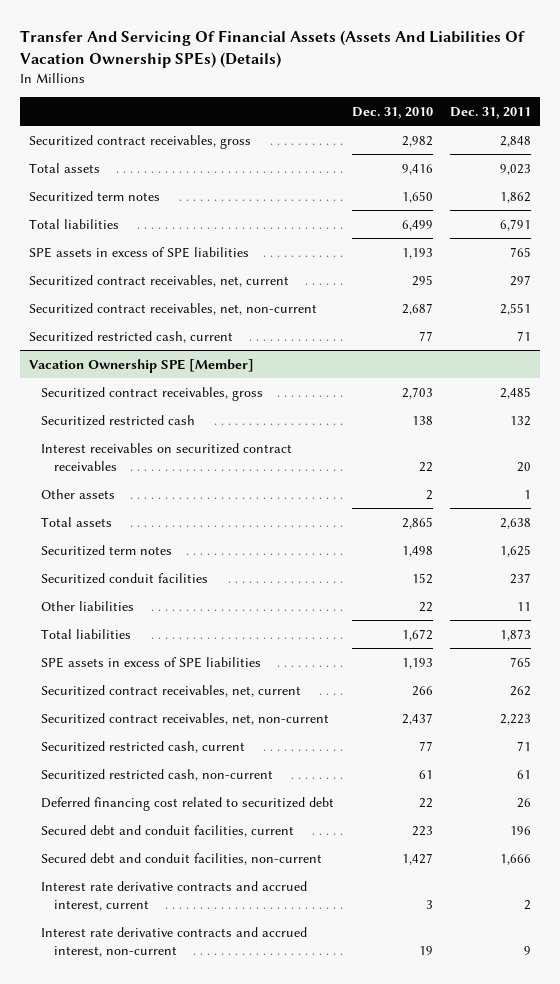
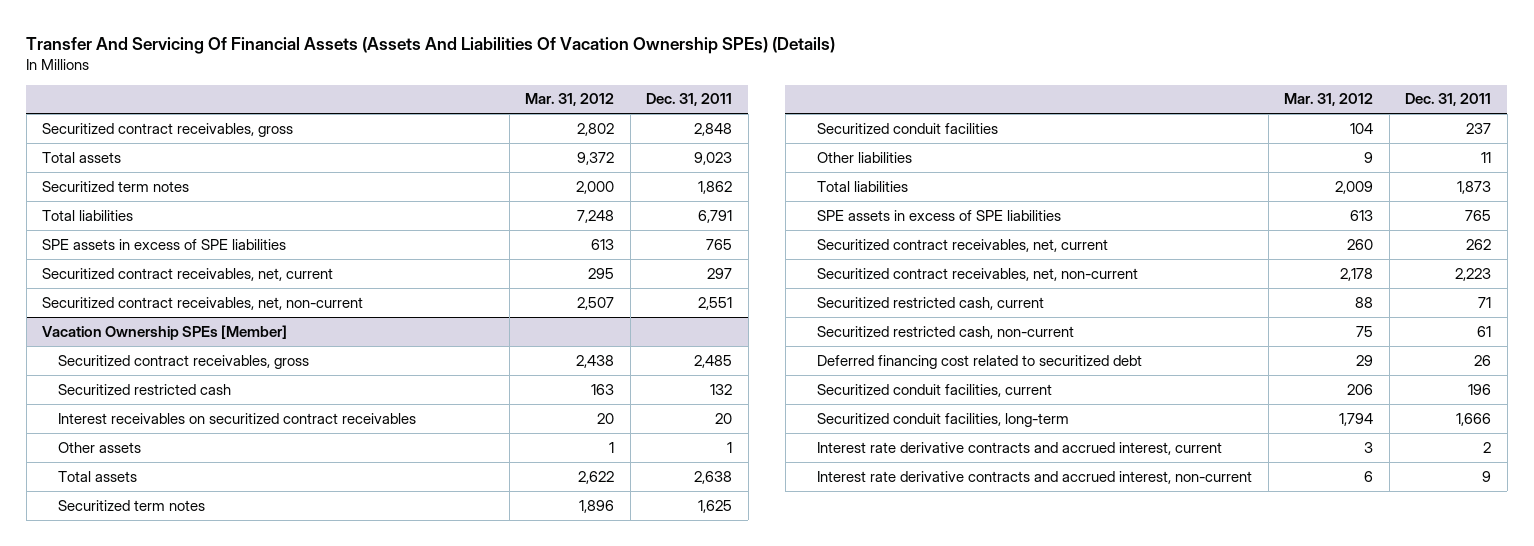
- | Dec. 31, 2010 | Dec. 31, 2011
+ | Mar. 31, 2012 | Dec. 31, 2011
- Securitized restricted cash, current | 77 | 71
- Vacation Ownership SPE [Member]
+ Vacation Ownership SPEs [Member]
- Secured debt and conduit facilities, current | 223 | 196
- Secured debt and conduit facilities, non-current | 1,427 | 1,666
+ Securitized conduit facilities, current | 206 | 196
+ Securitized conduit facilities, long-term | 1,794 | 1,666

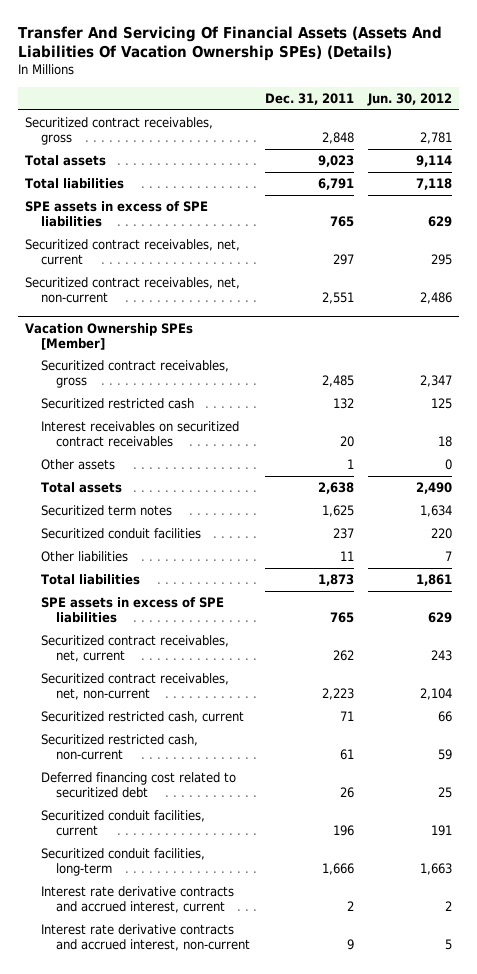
- | Mar. 31, 2012 | Dec. 31, 2011
+ | Dec. 31, 2011 | Jun. 30, 2012
- Securitized term notes | 2,000 | 1,862

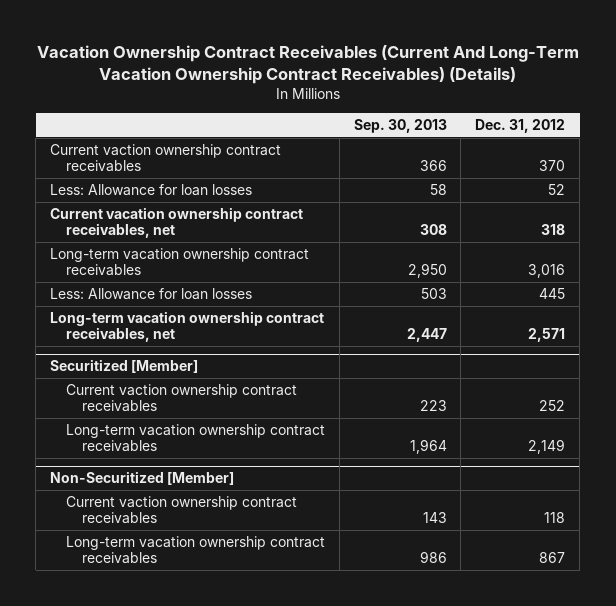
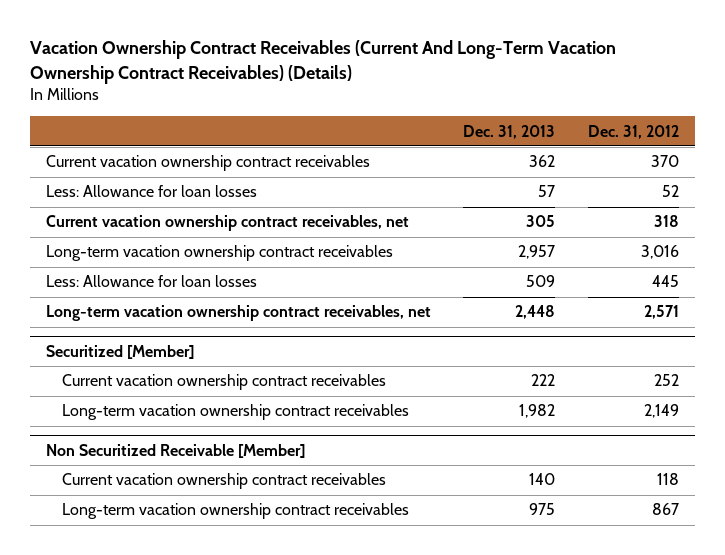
- | Sep. 30, 2013 | Dec. 31, 2012
+ | Dec. 31, 2013 | Dec. 31, 2012
- Current vaction ownership contract receivables | 366 | 370
+ Current vacation ownership contract receivables | 362 | 370
@ Securitized [Member]
- Current vaction ownership contract receivables | 223 | 252
+ Current vacation ownership contract receivables | 222 | 252
- Non-Securitized [Member]
- Current vaction ownership contract receivables | 143 | 118
+ Non Securitized Receivable [Member]
+ Current vacation ownership contract receivables | 140 | 118

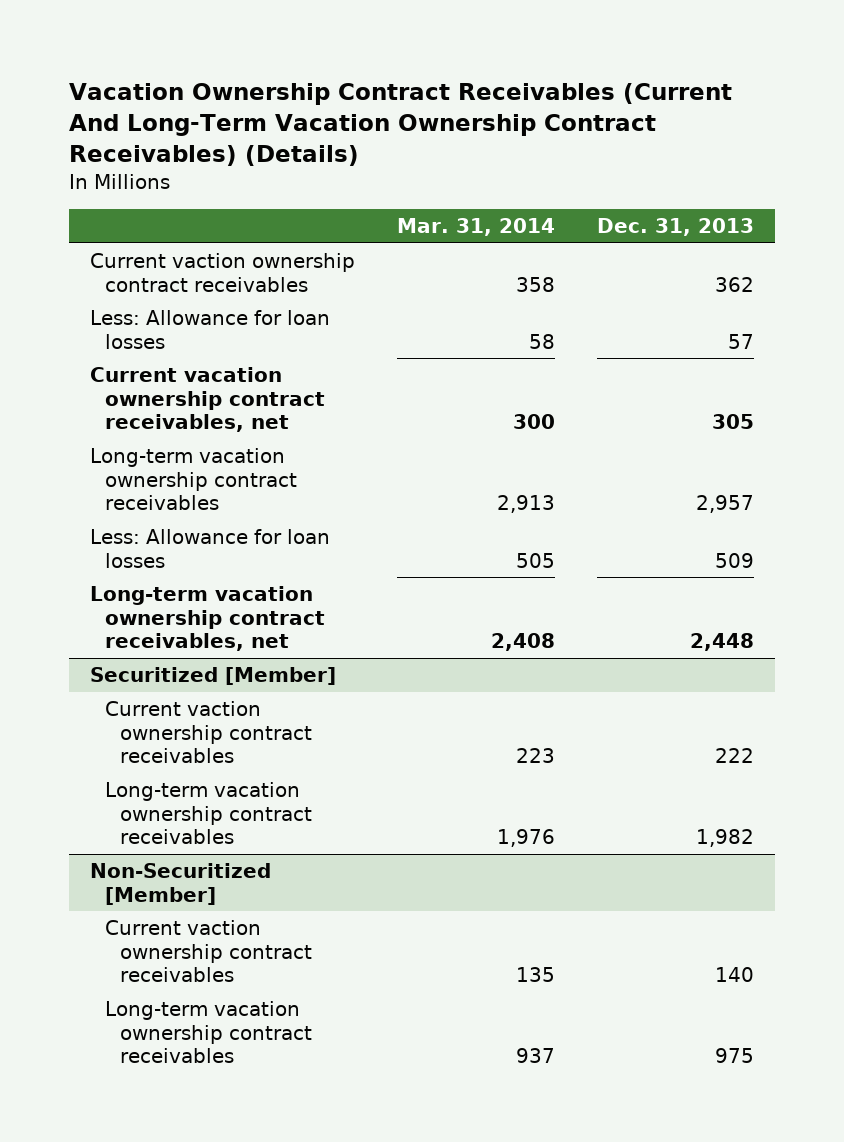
- | Dec. 31, 2013 | Dec. 31, 2012
+ | Mar. 31, 2014 | Dec. 31, 2013
- Current vacation ownership contract receivables | 362 | 370
+ Current vaction ownership contract receivables | 358 | 362
@ Securitized [Member]
- Current vacation ownership contract receivables | 222 | 252
+ Current vaction ownership contract receivables | 223 | 222
- Non Securitized Receivable [Member]
- Current vacation ownership contract receivables | 140 | 118
+ Non-Securitized [Member]
+ Current vaction ownership contract receivables | 135 | 140

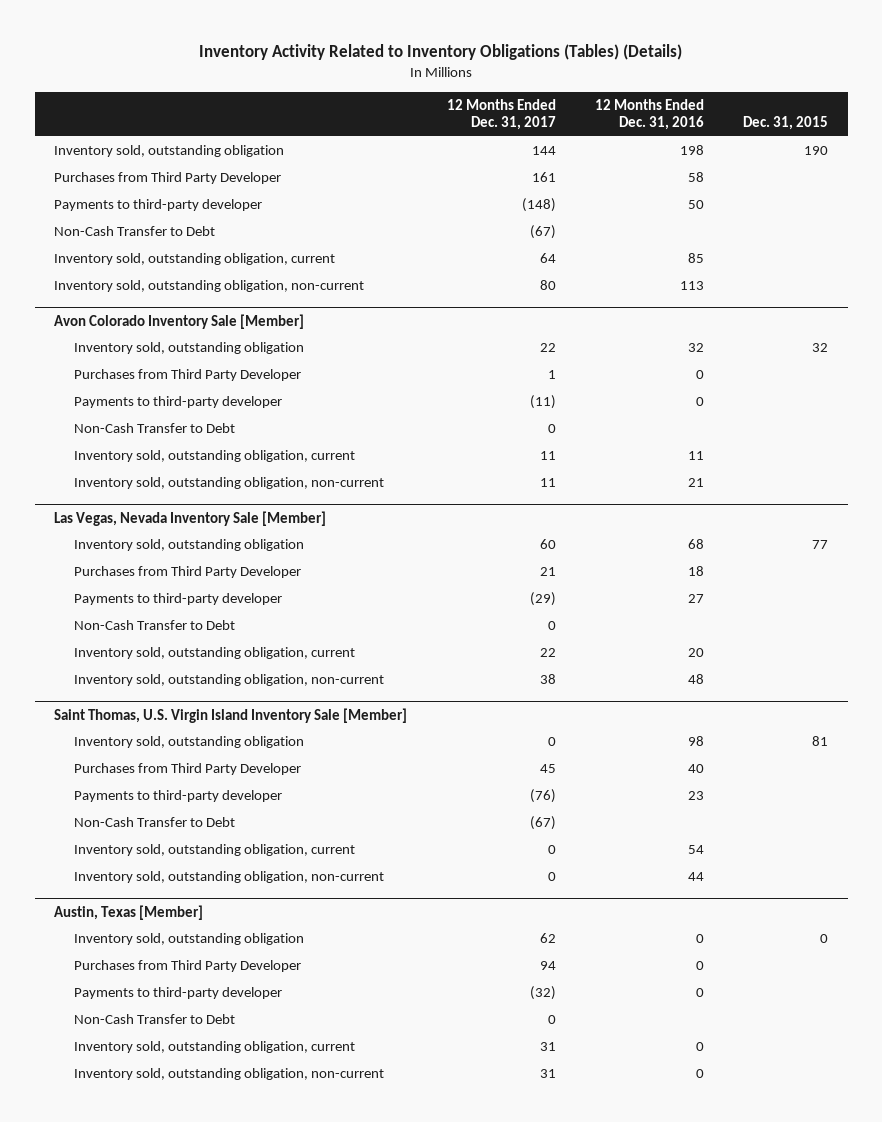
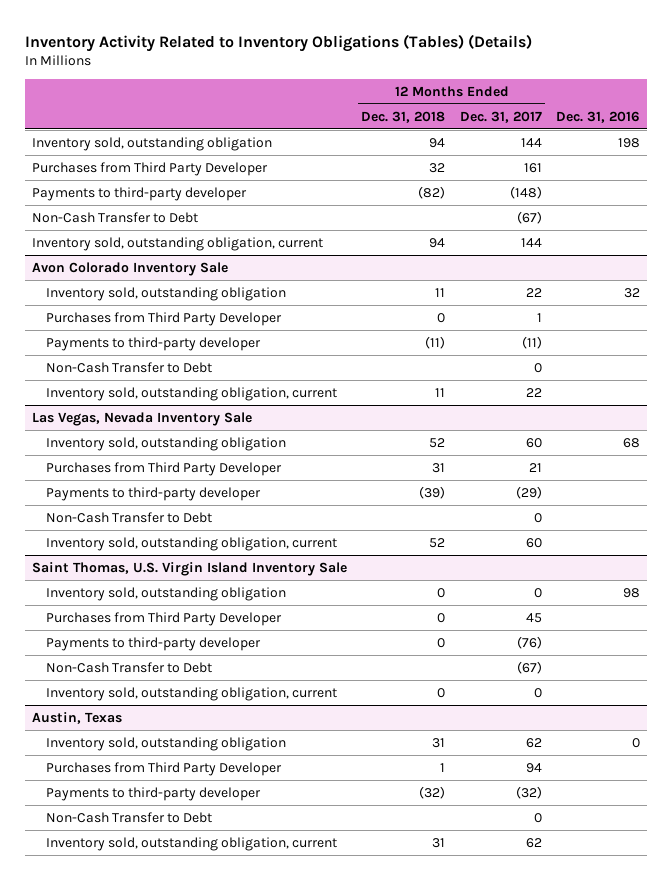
- | 12 Months Ended Dec. 31, 2017 | 12 Months Ended Dec. 31, 2016 | Dec. 31, 2015
+ | 12 Months Ended Dec. 31, 2018 | 12 Months Ended Dec. 31, 2017 | Dec. 31, 2016
- Inventory sold, outstanding obligation, current | 64 | 85 |
- Inventory sold, outstanding obligation, non-current | 80 | 113 |
- Avon Colorado Inventory Sale [Member]
+ Inventory sold, outstanding obligation, current | 94 | 144 |
+ Avon Colorado Inventory Sale
- Inventory sold, outstanding obligation, current | 11 | 11 |
- Inventory sold, outstanding obligation, non-current | 11 | 21 |
- Las Vegas, Nevada Inventory Sale [Member]
+ Inventory sold, outstanding obligation, current | 11 | 22 |
+ Las Vegas, Nevada Inventory Sale
- Inventory sold, outstanding obligation, current | 22 | 20 |
- Inventory sold, outstanding obligation, non-current | 38 | 48 |
- Saint Thomas, U.S. Virgin Island Inventory Sale [Member]
+ Inventory sold, outstanding obligation, current | 52 | 60 |
+ Saint Thomas, U.S. Virgin Island Inventory Sale
- Inventory sold, outstanding obligation, non-current | 0 | 44 |
- Austin, Texas [Member]
+ Austin, Texas
- Inventory sold, outstanding obligation, current | 31 | 0 |
- Inventory sold, outstanding obligation, non-current | 31 | 0 |
+ Inventory sold, outstanding obligation, current | 31 | 62 |

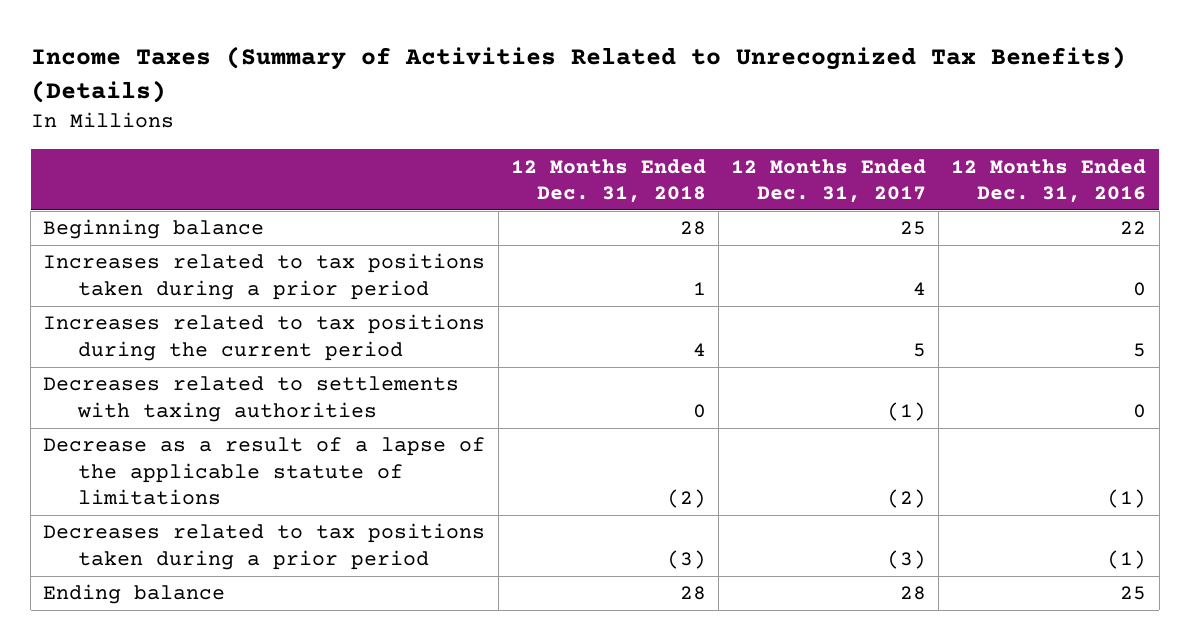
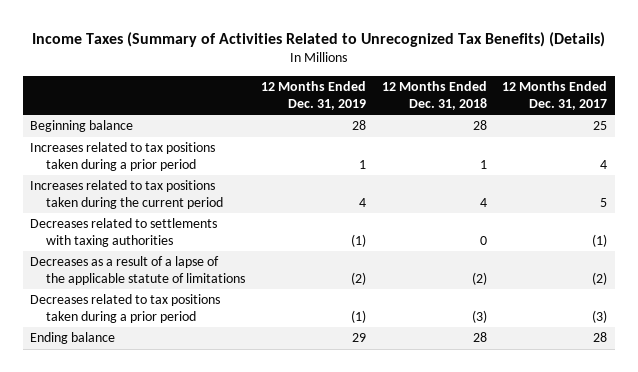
- | 12 Months Ended Dec. 31, 2018 | 12 Months Ended Dec. 31, 2017 | 12 Months Ended Dec. 31, 2016
+ | 12 Months Ended Dec. 31, 2019 | 12 Months Ended Dec. 31, 2018 | 12 Months Ended Dec. 31, 2017
- Increases related to tax positions during the current period | 4 | 5 | 5
+ Increases related to tax positions taken during the current period | 4 | 4 | 5
- Decrease as a result of a lapse of the applicable statute of limitations | (2) | (2) | (1)
+ Decreases as a result of a lapse of the applicable statute of limitations | (2) | (2) | (2)

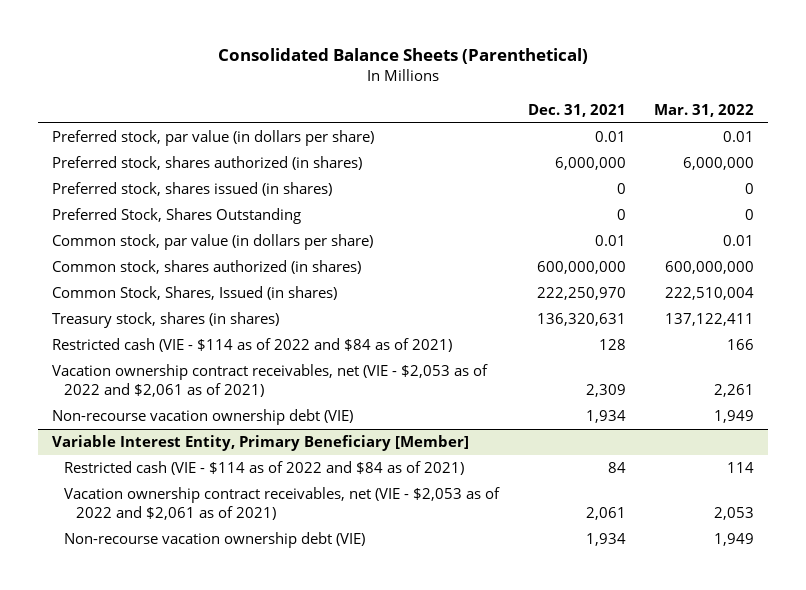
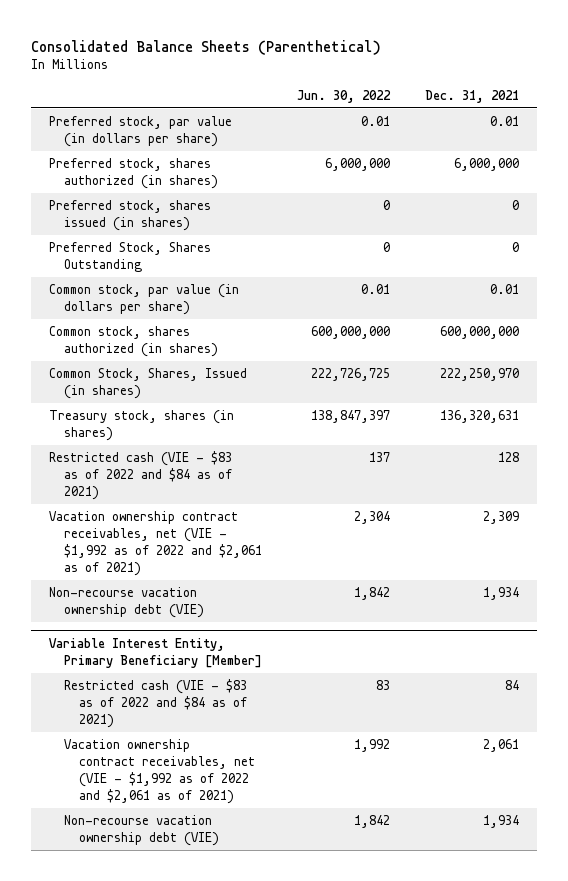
- | Dec. 31, 2021 | Mar. 31, 2022
+ | Jun. 30, 2022 | Dec. 31, 2021
- Restricted cash (VIE - $114 as of 2022 and $84 as of 2021) | 128 | 166
- Vacation ownership contract receivables, net (VIE - $2,053 as of 2022 and $2,061 as of 2021) | 2,309 | 2,261
+ Restricted cash (VIE - $83 as of 2022 and $84 as of 2021) | 137 | 128
+ Vacation ownership contract receivables, net (VIE - $1,992 as of 2022 and $2,061 as of 2021) | 2,304 | 2,309
@ Variable Interest Entity, Primary Beneficiary [Member]
- Restricted cash (VIE - $114 as of 2022 and $84 as of 2021) | 84 | 114
- Vacation ownership contract receivables, net (VIE - $2,053 as of 2022 and $2,061 as of 2021) | 2,061 | 2,053
+ Restricted cash (VIE - $83 as of 2022 and $84 as of 2021) | 83 | 84
+ Vacation ownership contract receivables, net (VIE - $1,992 as of 2022 and $2,061 as of 2021) | 1,992 | 2,061

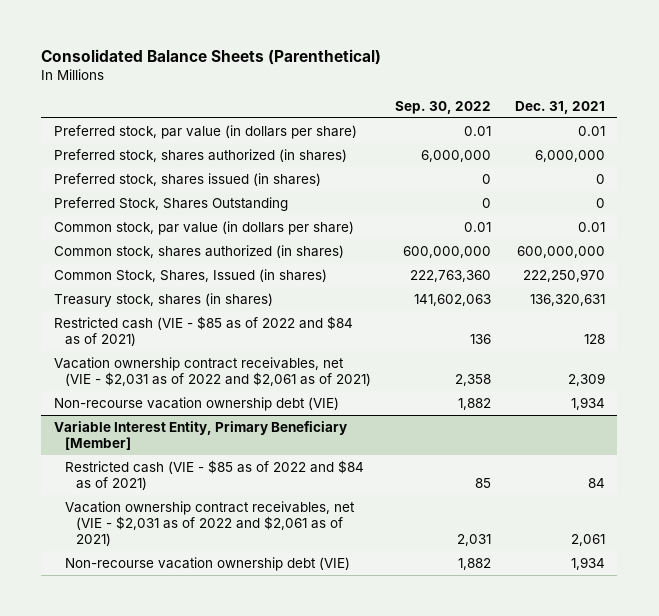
- | Jun. 30, 2022 | Dec. 31, 2021
+ | Sep. 30, 2022 | Dec. 31, 2021
- Restricted cash (VIE - $83 as of 2022 and $84 as of 2021) | 137 | 128
- Vacation ownership contract receivables, net (VIE - $1,992 as of 2022 and $2,061 as of 2021) | 2,304 | 2,309
+ Restricted cash (VIE - $85 as of 2022 and $84 as of 2021) | 136 | 128
+ Vacation ownership contract receivables, net (VIE - $2,031 as of 2022 and $2,061 as of 2021) | 2,358 | 2,309
@ Variable Interest Entity, Primary Beneficiary [Member]
- Restricted cash (VIE - $83 as of 2022 and $84 as of 2021) | 83 | 84
- Vacation ownership contract receivables, net (VIE - $1,992 as of 2022 and $2,061 as of 2021) | 1,992 | 2,061
+ Restricted cash (VIE - $85 as of 2022 and $84 as of 2021) | 85 | 84
+ Vacation ownership contract receivables, net (VIE - $2,031 as of 2022 and $2,061 as of 2021) | 2,031 | 2,061

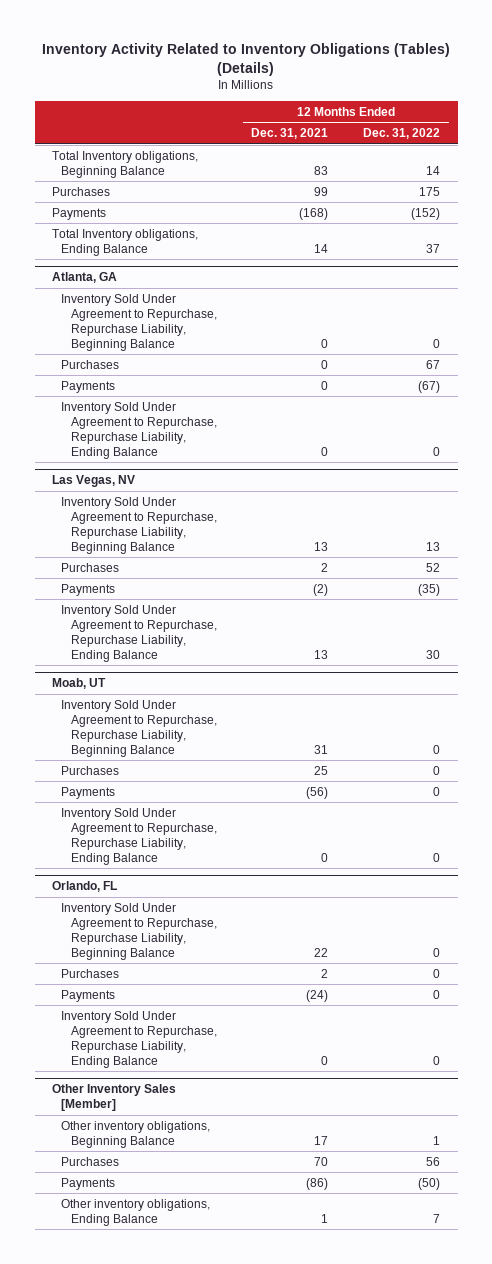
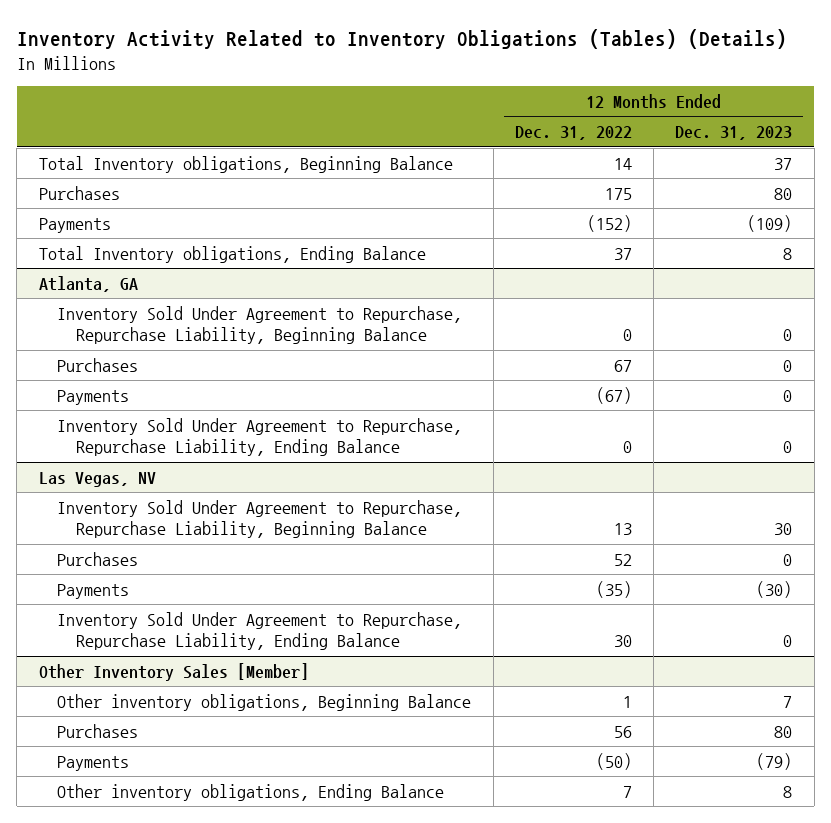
- | 12 Months Ended Dec. 31, 2021 | 12 Months Ended Dec. 31, 2022
+ | 12 Months Ended Dec. 31, 2022 | 12 Months Ended Dec. 31, 2023
- Moab, UT
- Inventory Sold Under Agreement to Repurchase, Repurchase Liability, Beginning Balance | 31 | 0
- Purchases | 25 | 0
- Payments | (56) | 0
- Inventory Sold Under Agreement to Repurchase, Repurchase Liability, Ending Balance | 0 | 0
- Orlando, FL
- Inventory Sold Under Agreement to Repurchase, Repurchase Liability, Beginning Balance | 22 | 0
- Purchases | 2 | 0
- Payments | (24) | 0
- Inventory Sold Under Agreement to Repurchase, Repurchase Liability, Ending Balance | 0 | 0

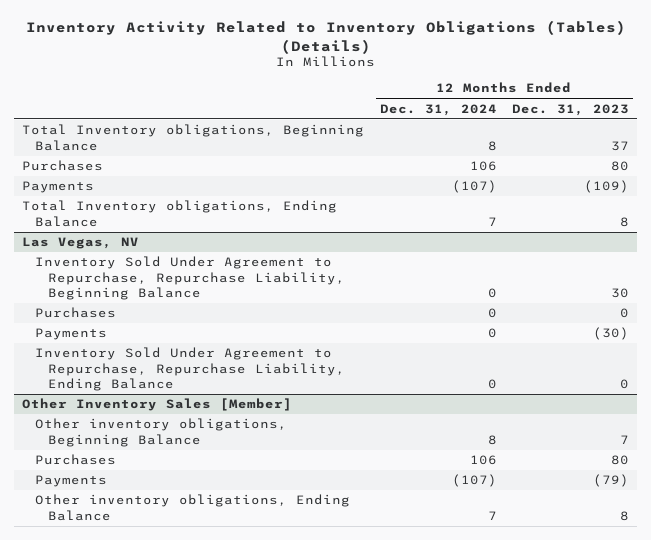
- | 12 Months Ended Dec. 31, 2022 | 12 Months Ended Dec. 31, 2023
+ | 12 Months Ended Dec. 31, 2024 | 12 Months Ended Dec. 31, 2023
- Atlanta, GA
- Inventory Sold Under Agreement to Repurchase, Repurchase Liability, Beginning Balance | 0 | 0
- Purchases | 67 | 0
- Payments | (67) | 0
- Inventory Sold Under Agreement to Repurchase, Repurchase Liability, Ending Balance | 0 | 0

